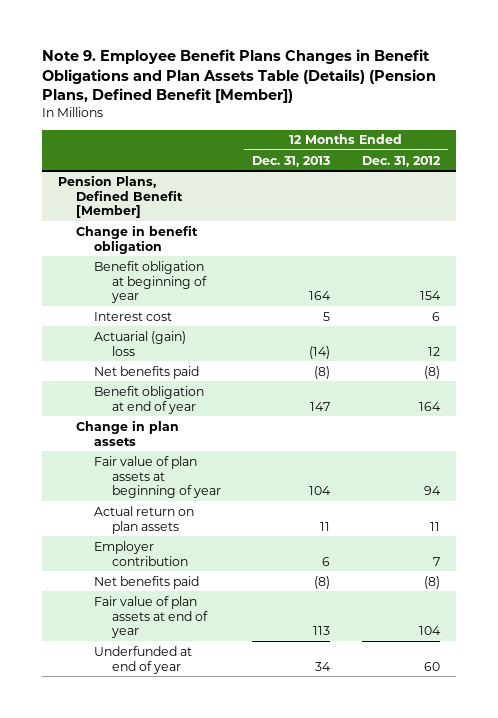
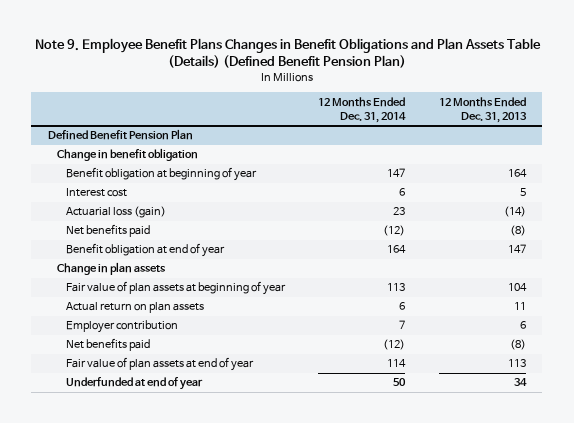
- Note 9. Employee Benefit Plans Changes in Benefit Obligations and Plan Assets Table (Details) (Pension Plans, Defined Benefit [Member])
+ Note 9. Employee Benefit Plans Changes in Benefit Obligations and Plan Assets Table (Details) (Defined Benefit Pension Plan)
- | 12 Months Ended Dec. 31, 2013 | 12 Months Ended Dec. 31, 2012
+ | 12 Months Ended Dec. 31, 2014 | 12 Months Ended Dec. 31, 2013
- Pension Plans, Defined Benefit [Member]
+ Defined Benefit Pension Plan
- Actuarial (gain) loss | (14) | 12
+ Actuarial loss (gain) | 23 | (14)

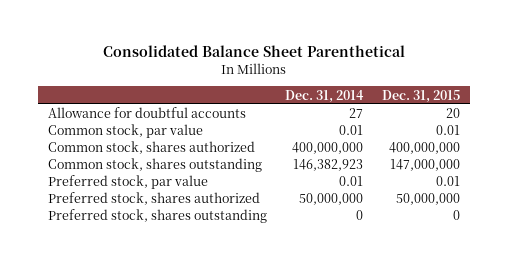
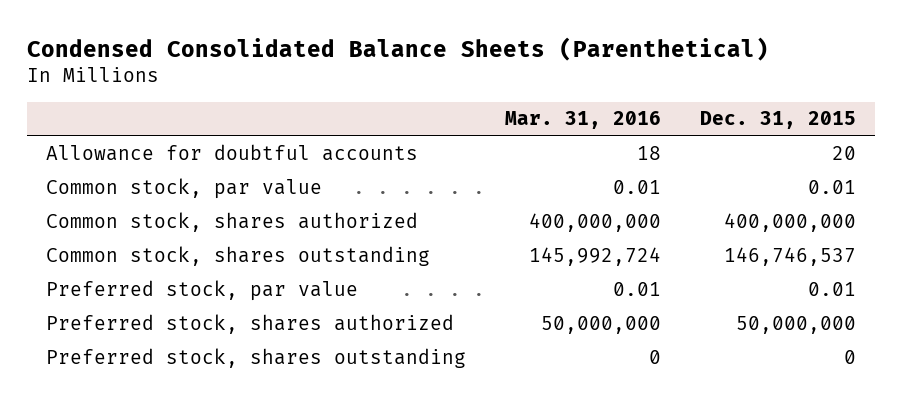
- Consolidated Balance Sheet Parenthetical
+ Condensed Consolidated Balance Sheets (Parenthetical)
- | Dec. 31, 2014 | Dec. 31, 2015
+ | Mar. 31, 2016 | Dec. 31, 2015
- Common stock, shares outstanding | 146,382,923 | 147,000,000
+ Common stock, shares outstanding | 145,992,724 | 146,746,537

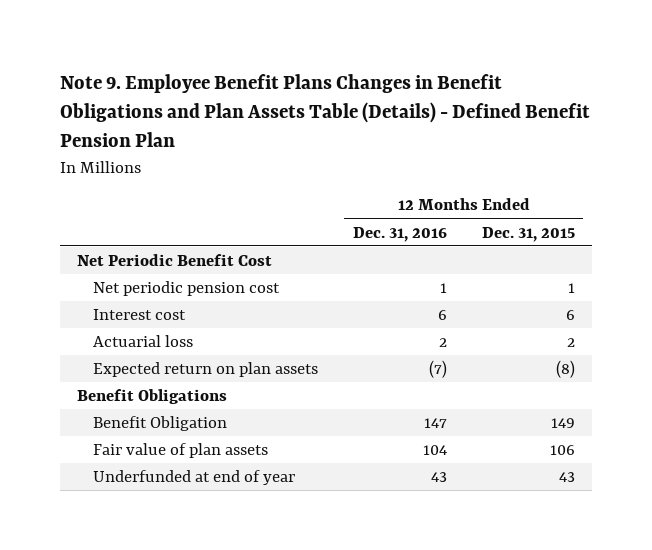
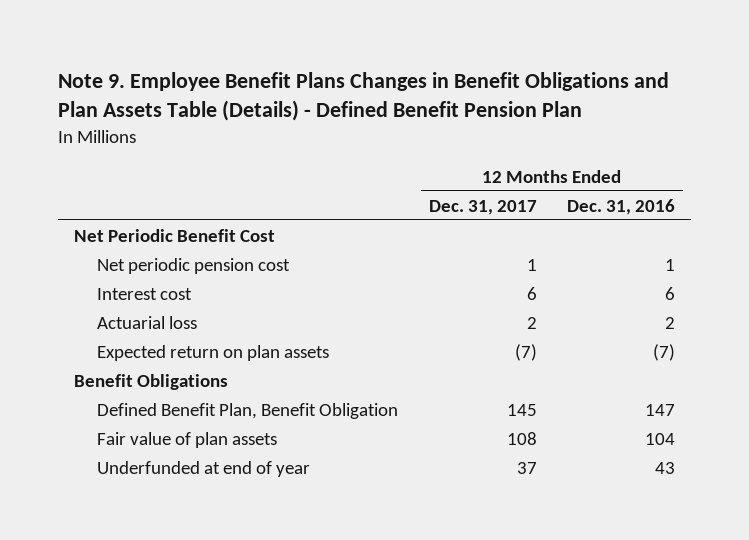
- | 12 Months Ended Dec. 31, 2016 | 12 Months Ended Dec. 31, 2015
+ | 12 Months Ended Dec. 31, 2017 | 12 Months Ended Dec. 31, 2016
- Benefit Obligation | 147 | 149
+ Defined Benefit Plan, Benefit Obligation | 145 | 147

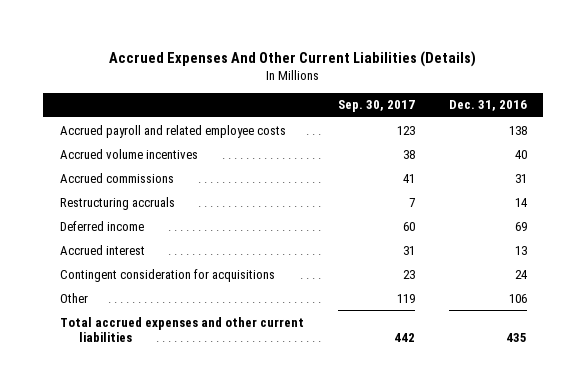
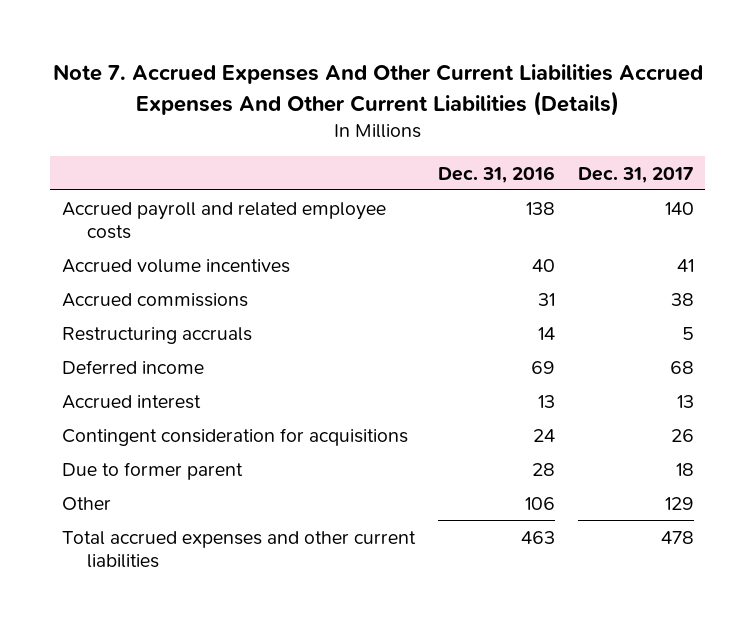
- Accrued Expenses And Other Current Liabilities (Details)
+ Note 7. Accrued Expenses And Other Current Liabilities Accrued Expenses And Other Current Liabilities (Details)
- | Sep. 30, 2017 | Dec. 31, 2016
+ | Dec. 31, 2016 | Dec. 31, 2017
+ Due to former parent | 28 | 18
- Total accrued expenses and other current liabilities | 442 | 435
+ Total accrued expenses and other current liabilities | 463 | 478

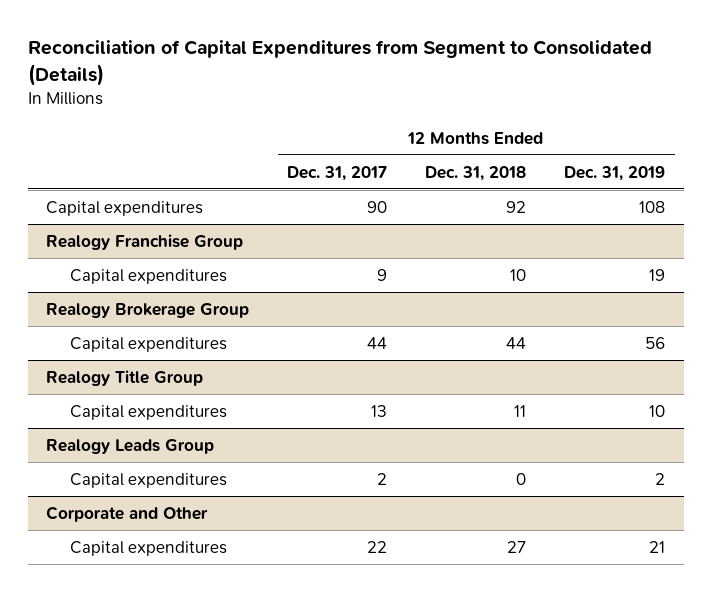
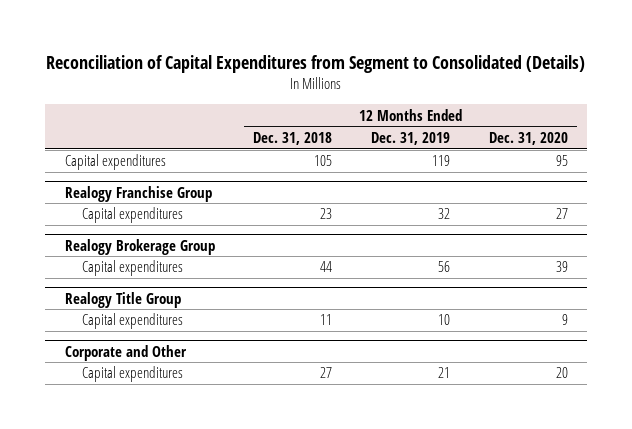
- | 12 Months Ended Dec. 31, 2017 | 12 Months Ended Dec. 31, 2018 | 12 Months Ended Dec. 31, 2019
+ | 12 Months Ended Dec. 31, 2018 | 12 Months Ended Dec. 31, 2019 | 12 Months Ended Dec. 31, 2020
- Capital expenditures | 90 | 92 | 108
+ Capital expenditures | 105 | 119 | 95
@ Realogy Franchise Group
- Capital expenditures | 9 | 10 | 19
+ Capital expenditures | 23 | 32 | 27
- Realogy Leads Group
- Capital expenditures | 2 | 0 | 2

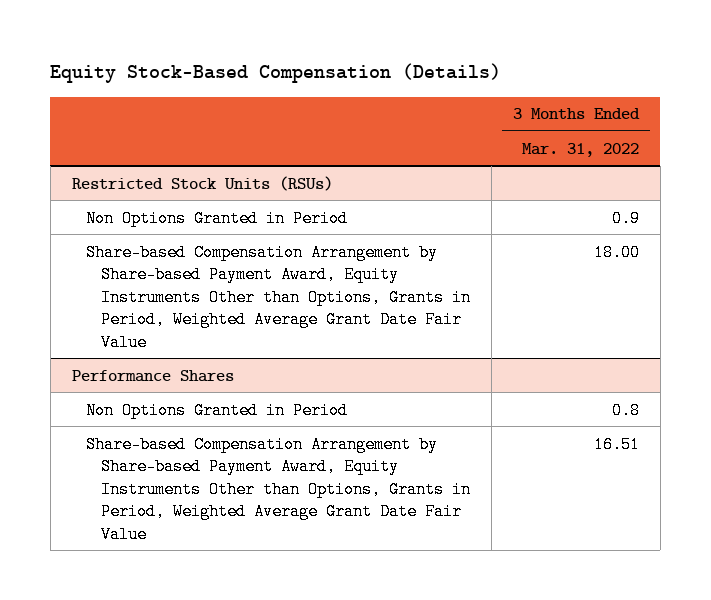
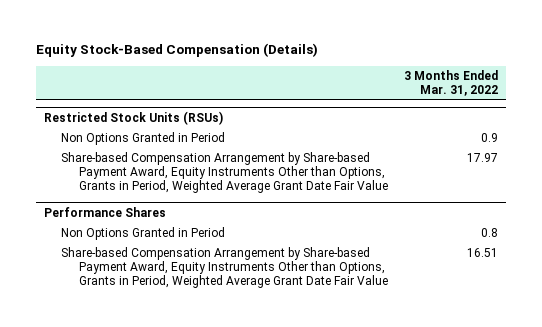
@ Restricted Stock Units (RSUs)
- Share-based Compensation Arrangement by Share-based Payment Award, Equity Instruments Other than Options, Grants in Period, Weighted Average Grant Date Fair Value | 18.00
+ Share-based Compensation Arrangement by Share-based Payment Award, Equity Instruments Other than Options, Grants in Period, Weighted Average Grant Date Fair Value | 17.97

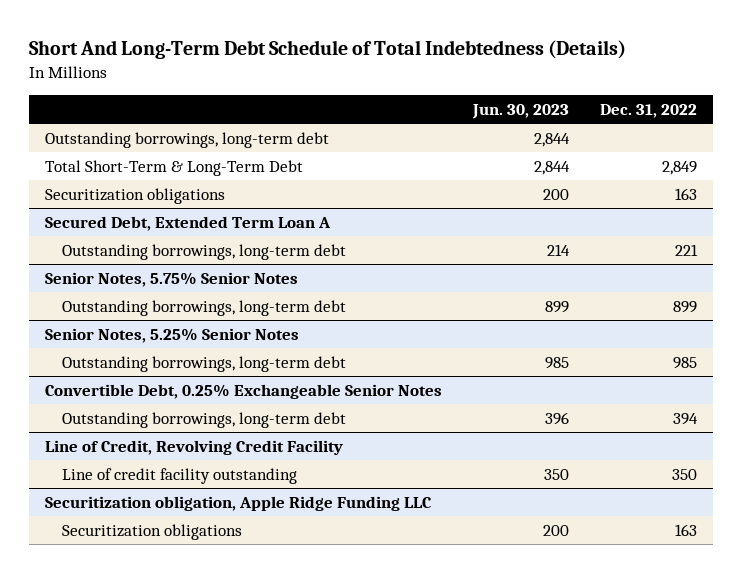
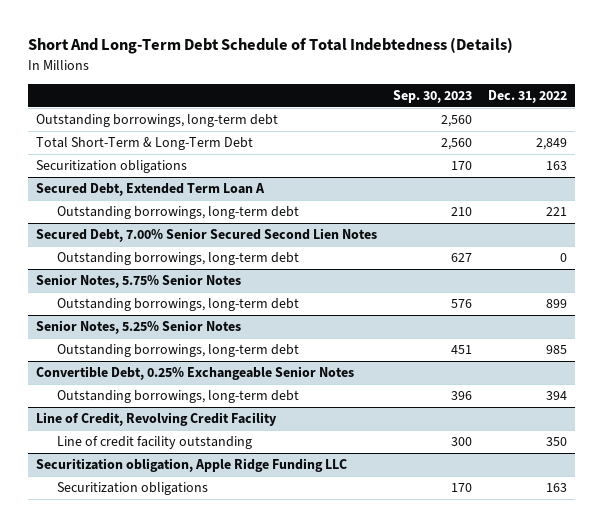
- | Jun. 30, 2023 | Dec. 31, 2022
+ | Sep. 30, 2023 | Dec. 31, 2022
+ Secured Debt, 7.00% Senior Secured Second Lien Notes
+ Outstanding borrowings, long-term debt | 627 | 0

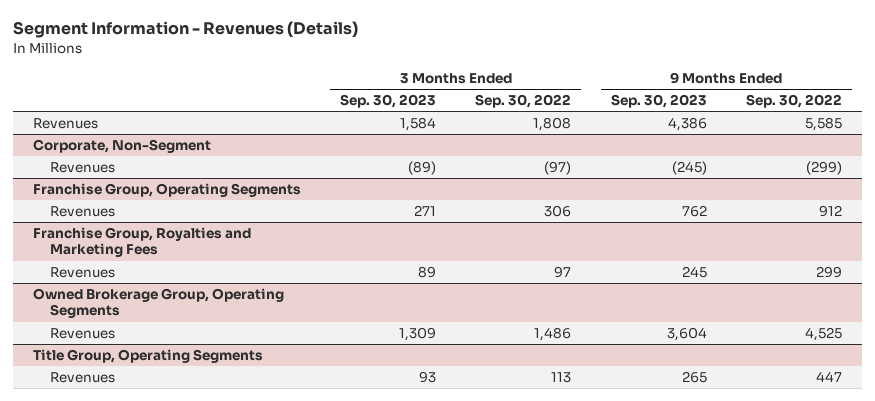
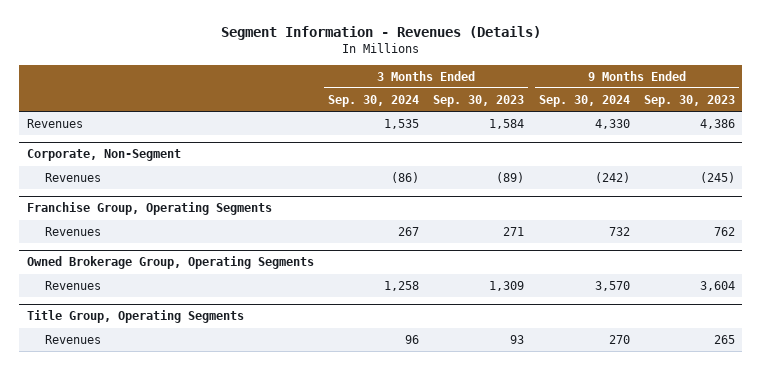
- | 3 Months Ended Sep. 30, 2023 | 3 Months Ended Sep. 30, 2022 | 9 Months Ended Sep. 30, 2023 | 9 Months Ended Sep. 30, 2022
+ | 3 Months Ended Sep. 30, 2024 | 3 Months Ended Sep. 30, 2023 | 9 Months Ended Sep. 30, 2024 | 9 Months Ended Sep. 30, 2023
- Franchise Group, Royalties and Marketing Fees
- Revenues | 89 | 97 | 245 | 299

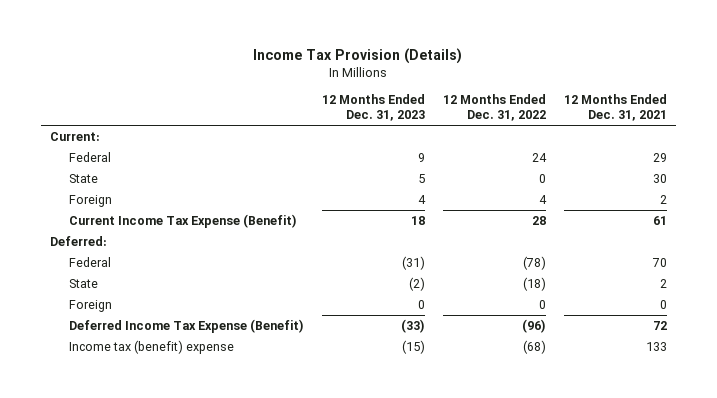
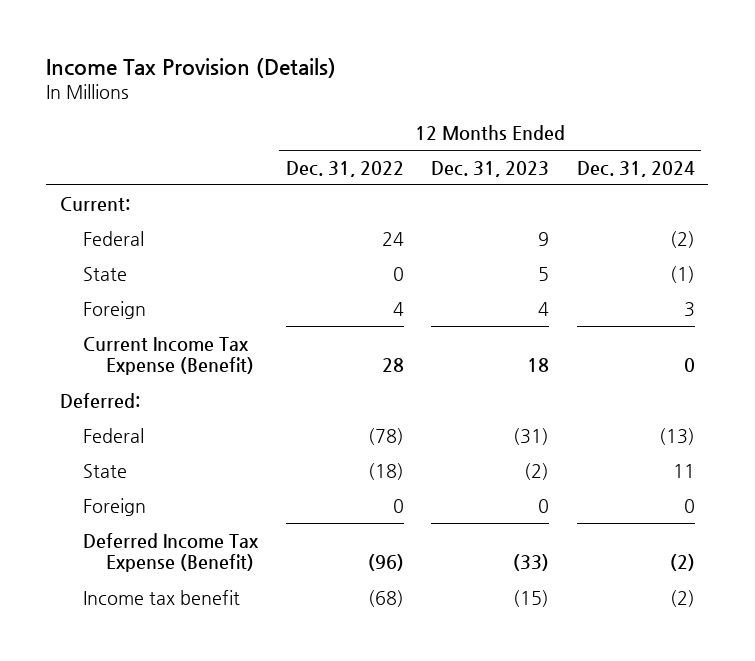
- | 12 Months Ended Dec. 31, 2023 | 12 Months Ended Dec. 31, 2022 | 12 Months Ended Dec. 31, 2021
+ | 12 Months Ended Dec. 31, 2022 | 12 Months Ended Dec. 31, 2023 | 12 Months Ended Dec. 31, 2024
- Income tax (benefit) expense | (15) | (68) | 133
+ Income tax benefit | (68) | (15) | (2)

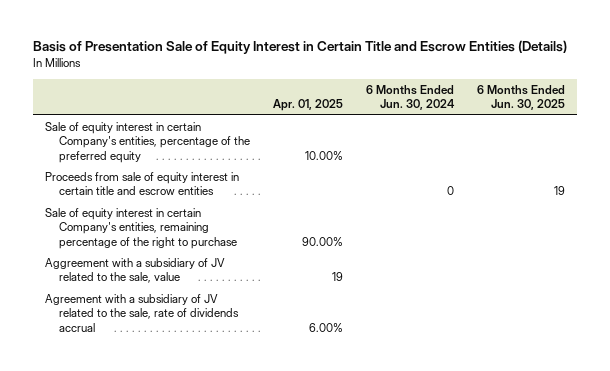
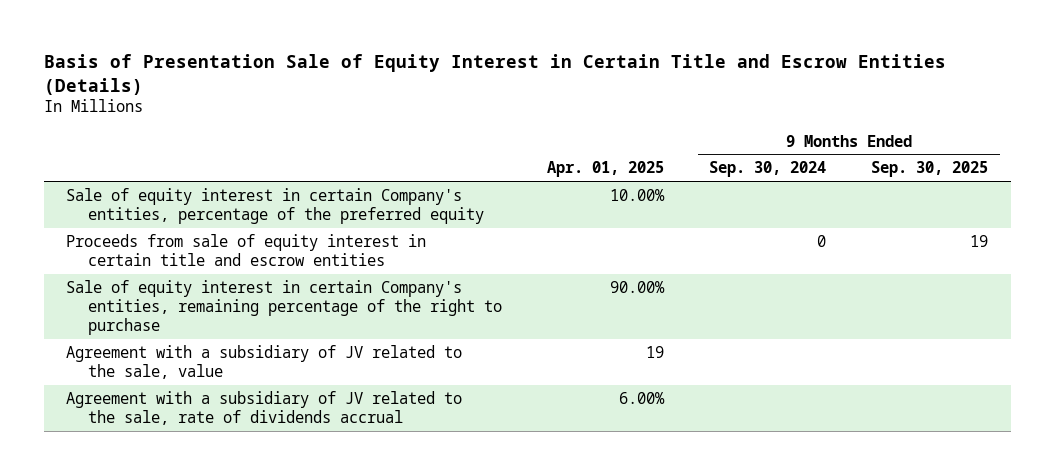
- | Apr. 01, 2025 | 6 Months Ended Jun. 30, 2024 | 6 Months Ended Jun. 30, 2025
+ | Apr. 01, 2025 | 9 Months Ended Sep. 30, 2024 | 9 Months Ended Sep. 30, 2025
- Aggreement with a subsidiary of JV related to the sale, value | 19 | |
+ Agreement with a subsidiary of JV related to the sale, value | 19 | |

